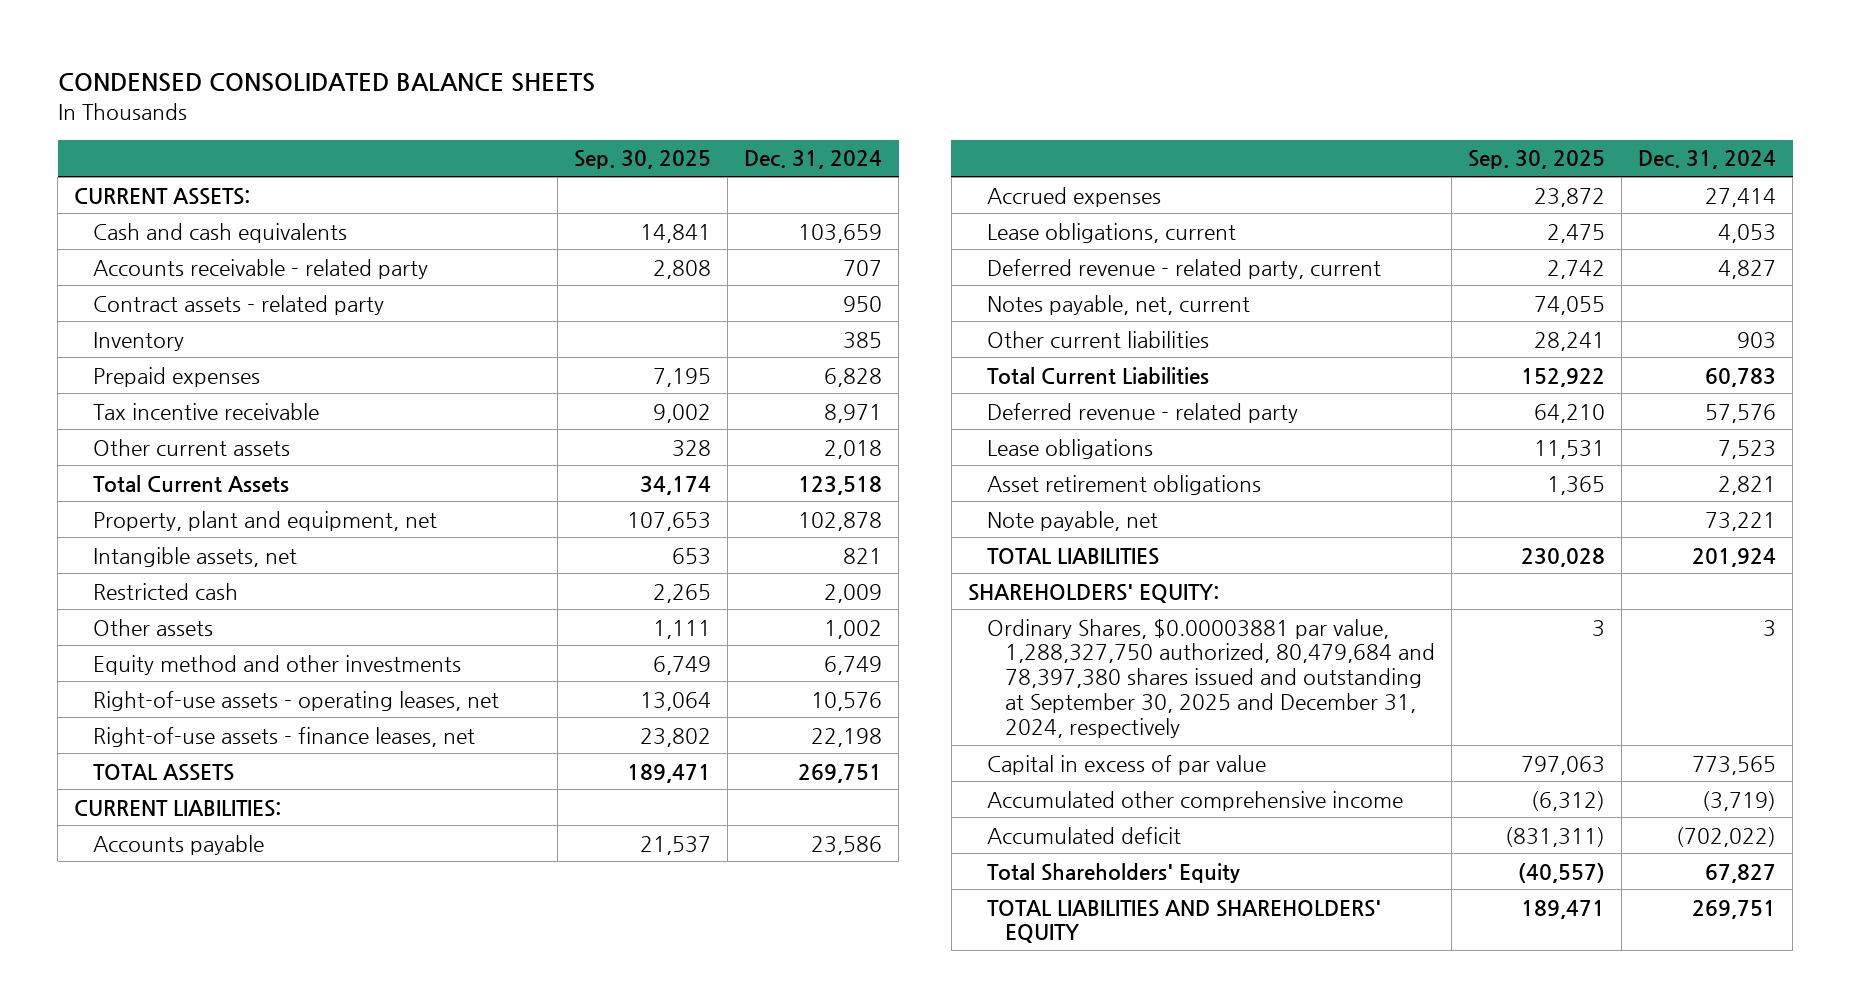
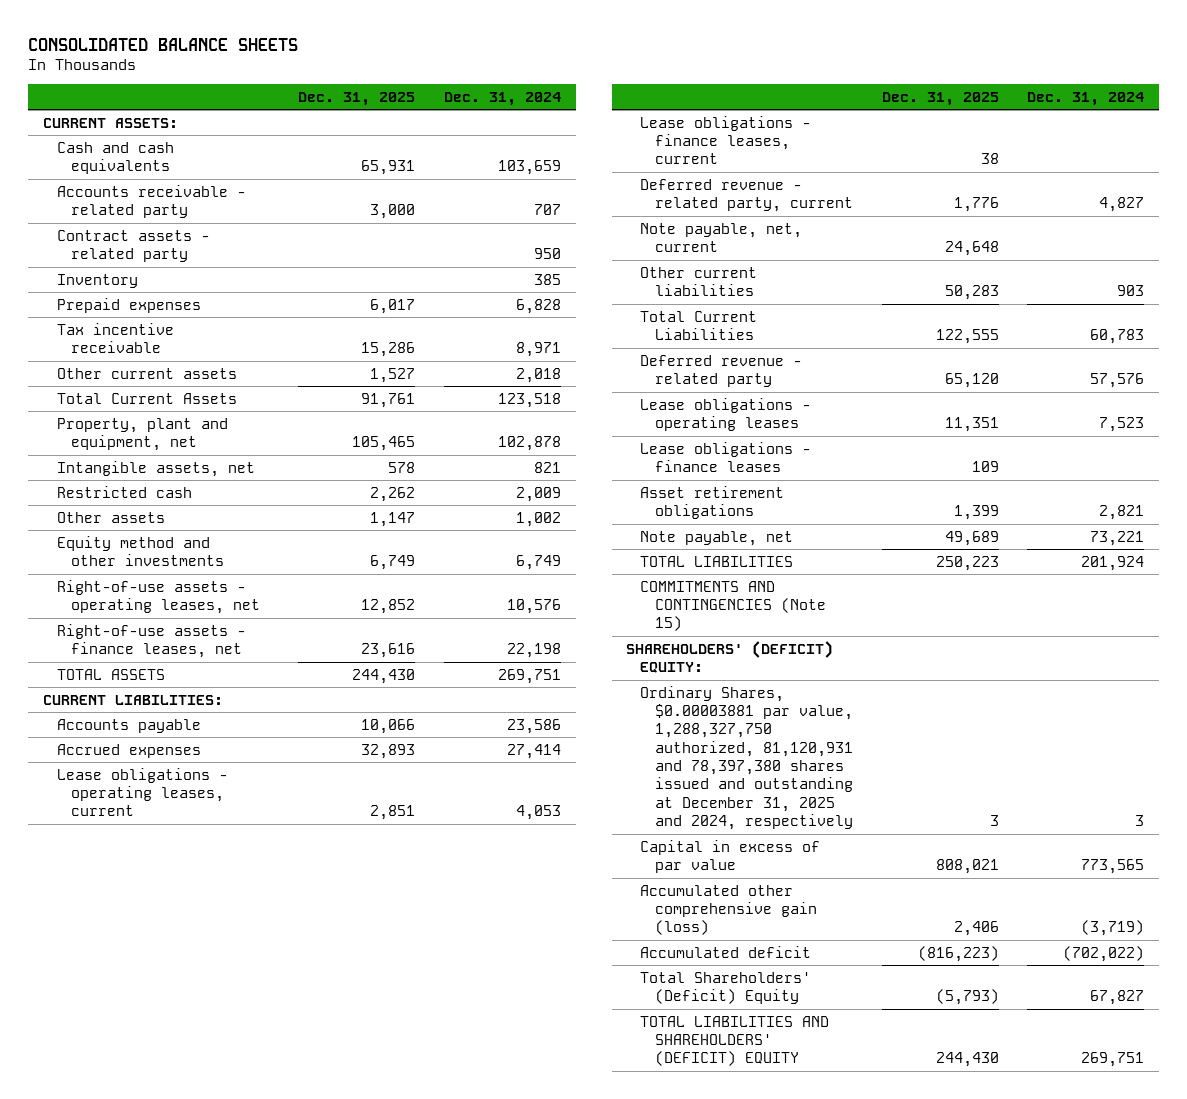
- CONDENSED CONSOLIDATED BALANCE SHEETS
+ CONSOLIDATED BALANCE SHEETS
- | Sep. 30, 2025 | Dec. 31, 2024
+ | Dec. 31, 2025 | Dec. 31, 2024
- Lease obligations, current | 2,475 | 4,053
+ Lease obligations - operating leases, current | 2,851 | 4,053
+ Lease obligations - finance leases, current | 38 |
- Notes payable, net, current | 74,055 |
+ Note payable, net, current | 24,648 |
- Lease obligations | 11,531 | 7,523
+ Lease obligations - operating leases | 11,351 | 7,523
+ Lease obligations - finance leases | 109 |
- SHAREHOLDERS' EQUITY:
- Ordinary Shares, $0.00003881 par value, 1,288,327,750 authorized, 80,479,684 and 78,397,380 shares issued and outstanding at September 30, 2025 and December 31, 2024, respectively | 3 | 3
+ COMMITMENTS AND CONTINGENCIES (Note 15)
+ SHAREHOLDERS' (DEFICIT) EQUITY:
+ Ordinary Shares, $0.00003881 par value, 1,288,327,750 authorized, 81,120,931 and 78,397,380 shares issued and outstanding at December 31, 2025 and 2024, respectively | 3 | 3
- Accumulated other comprehensive income | (6,312) | (3,719)
+ Accumulated other comprehensive gain (loss) | 2,406 | (3,719)
- Total Shareholders' Equity | (40,557) | 67,827
- TOTAL LIABILITIES AND SHAREHOLDERS' EQUITY | 189,471 | 269,751
+ Total Shareholders' (Deficit) Equity | (5,793) | 67,827
+ TOTAL LIABILITIES AND SHAREHOLDERS' (DEFICIT) EQUITY | 244,430 | 269,751

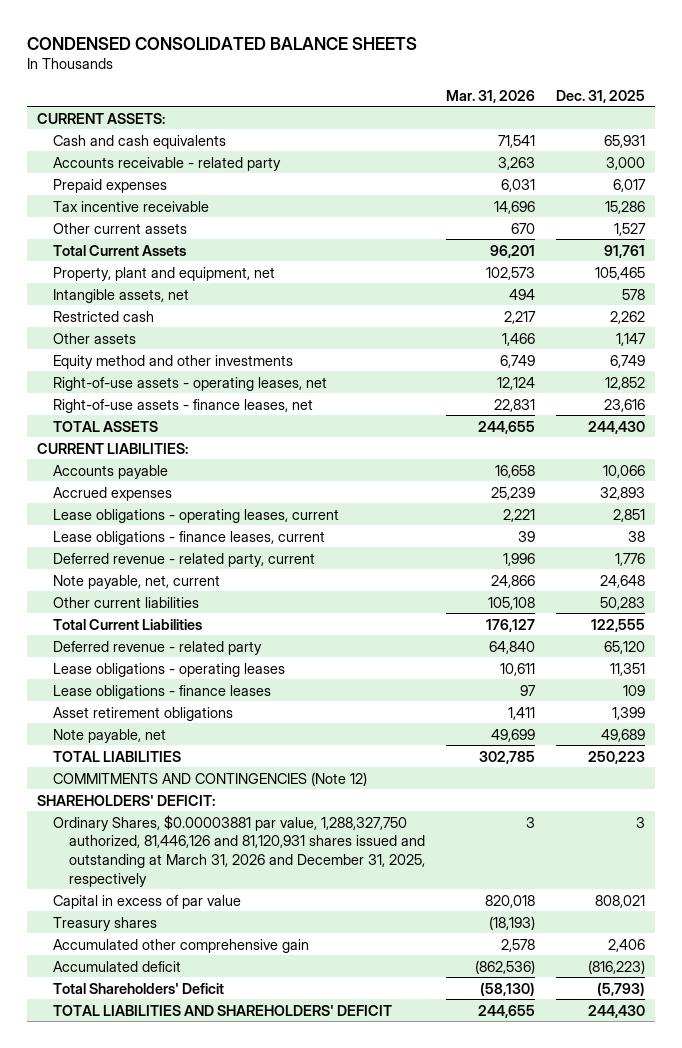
- CONSOLIDATED BALANCE SHEETS
+ CONDENSED CONSOLIDATED BALANCE SHEETS
- | Dec. 31, 2025 | Dec. 31, 2024
+ | Mar. 31, 2026 | Dec. 31, 2025
- Contract assets - related party | | 950
- Inventory | | 385
- COMMITMENTS AND CONTINGENCIES (Note 15)
- SHAREHOLDERS' (DEFICIT) EQUITY:
- Ordinary Shares, $0.00003881 par value, 1,288,327,750 authorized, 81,120,931 and 78,397,380 shares issued and outstanding at December 31, 2025 and 2024, respectively | 3 | 3
+ COMMITMENTS AND CONTINGENCIES (Note 12)
+ SHAREHOLDERS' DEFICIT:
+ Ordinary Shares, $0.00003881 par value, 1,288,327,750 authorized, 81,446,126 and 81,120,931 shares issued and outstanding at March 31, 2026 and December 31, 2025, respectively | 3 | 3
- Accumulated other comprehensive gain (loss) | 2,406 | (3,719)
+ Treasury shares | (18,193) |
+ Accumulated other comprehensive gain | 2,578 | 2,406
- Total Shareholders' (Deficit) Equity | (5,793) | 67,827
- TOTAL LIABILITIES AND SHAREHOLDERS' (DEFICIT) EQUITY | 244,430 | 269,751
+ Total Shareholders' Deficit | (58,130) | (5,793)
+ TOTAL LIABILITIES AND SHAREHOLDERS' DEFICIT | 244,655 | 244,430

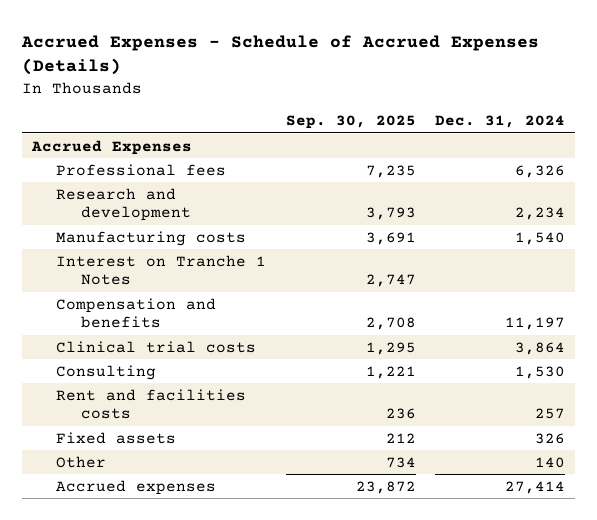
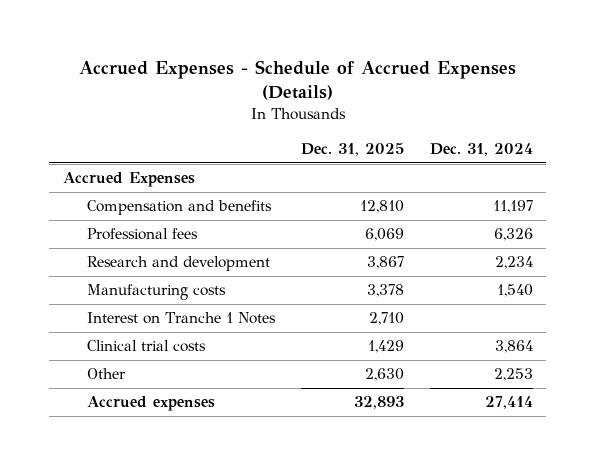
- | Sep. 30, 2025 | Dec. 31, 2024
+ | Dec. 31, 2025 | Dec. 31, 2024
moved up: Compensation and benefits | 12,810 | 11,197
- Consulting | 1,221 | 1,530
- Rent and facilities costs | 236 | 257
- Fixed assets | 212 | 326
- Other | 734 | 140
+ Other | 2,630 | 2,253

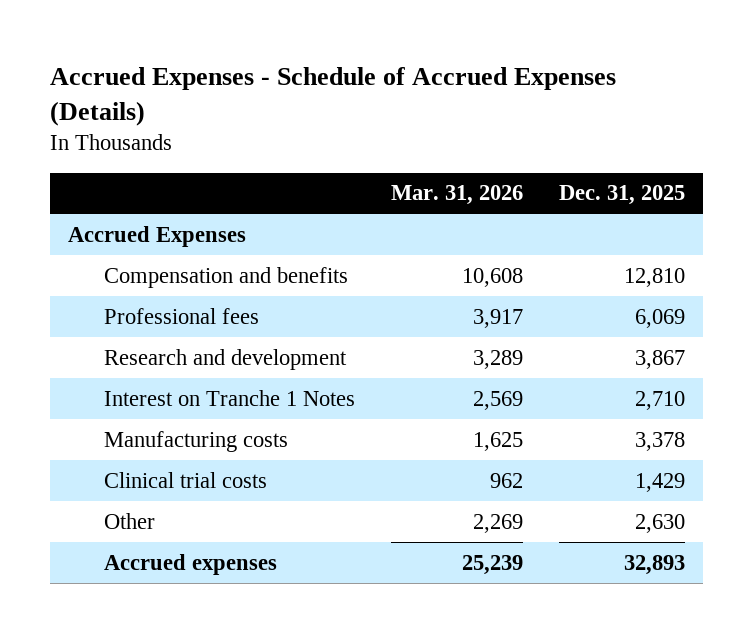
- | Dec. 31, 2025 | Dec. 31, 2024
+ | Mar. 31, 2026 | Dec. 31, 2025
moved down: Manufacturing costs | 1,625 | 3,378

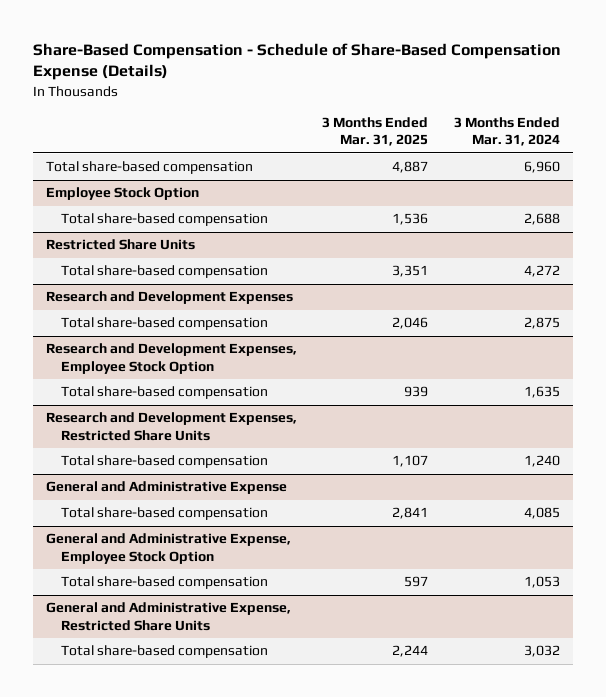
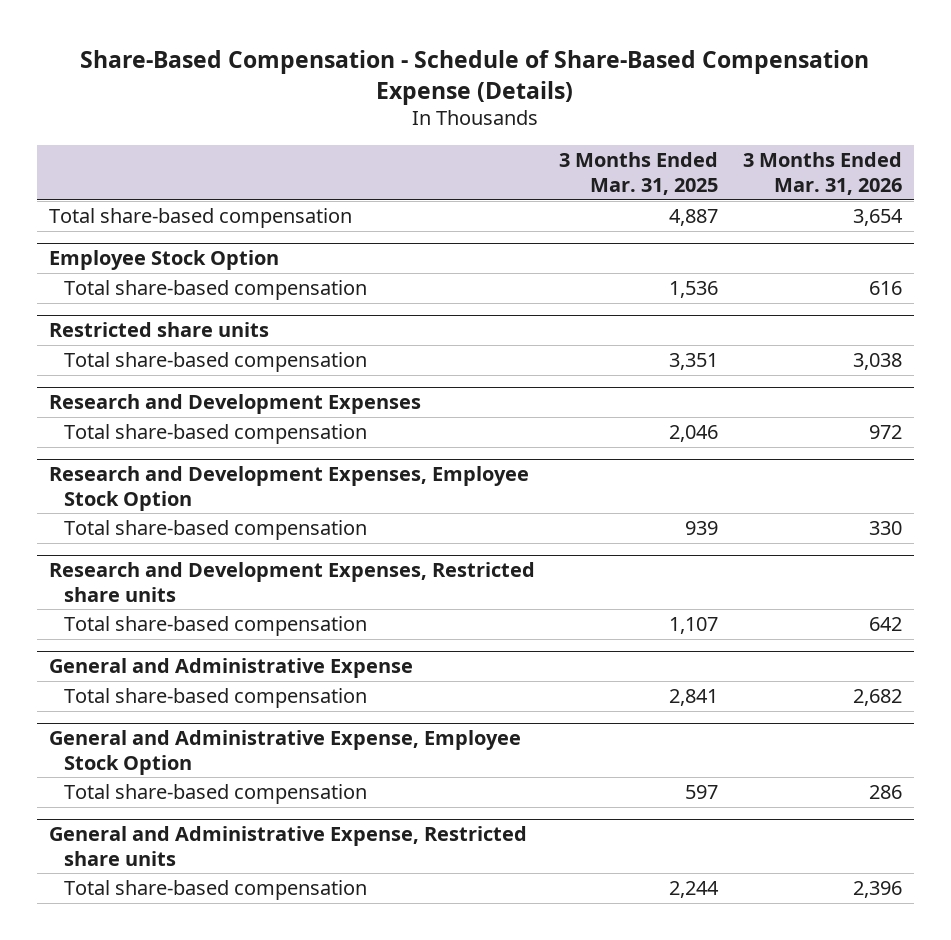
- | 3 Months Ended Mar. 31, 2025 | 3 Months Ended Mar. 31, 2024
+ | 3 Months Ended Mar. 31, 2025 | 3 Months Ended Mar. 31, 2026
- Restricted Share Units
+ Restricted share units
- Research and Development Expenses, Restricted Share Units
+ Research and Development Expenses, Restricted share units
- General and Administrative Expense, Restricted Share Units
+ General and Administrative Expense, Restricted share units

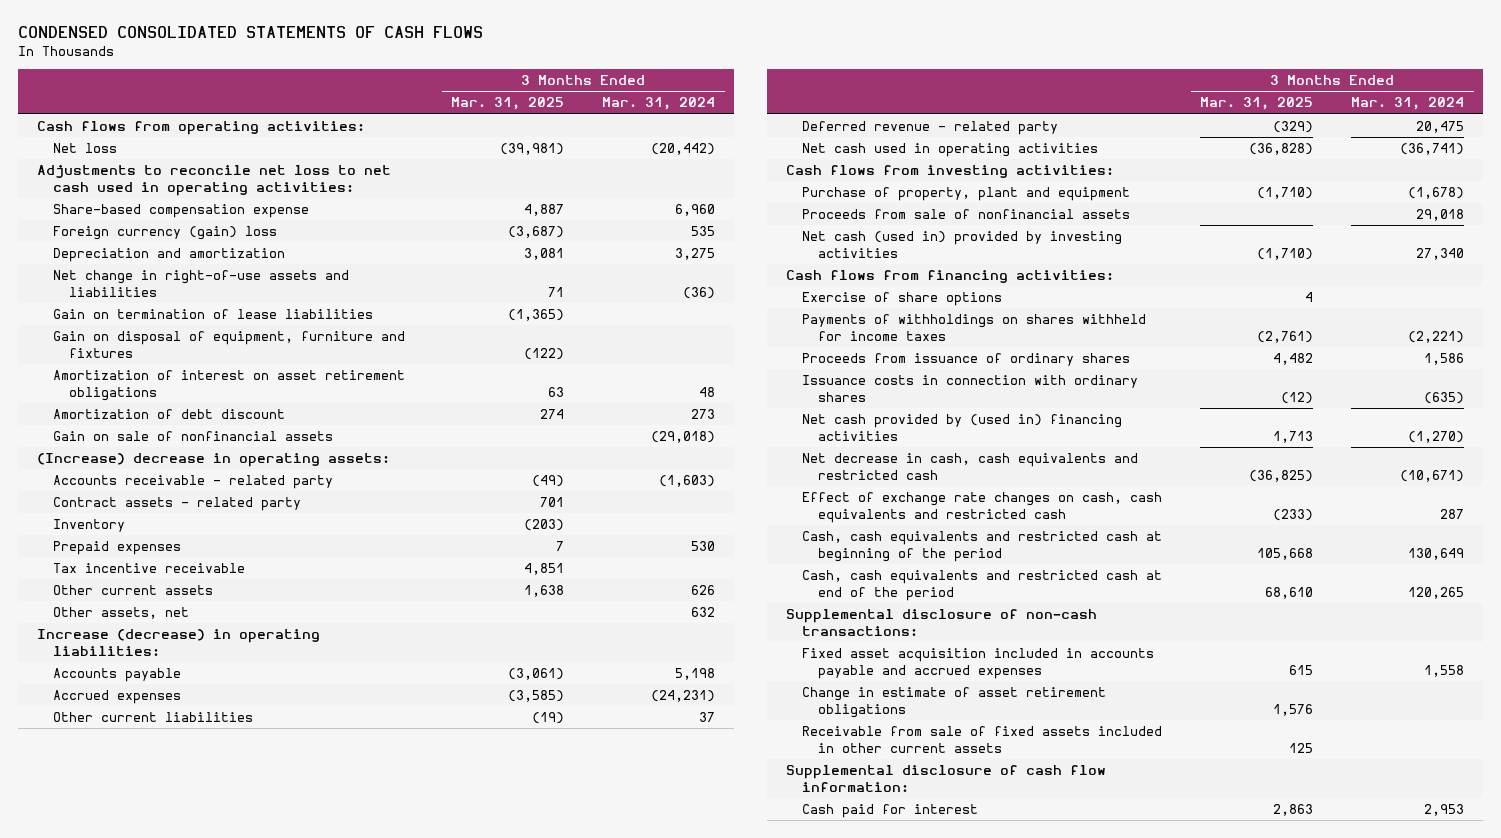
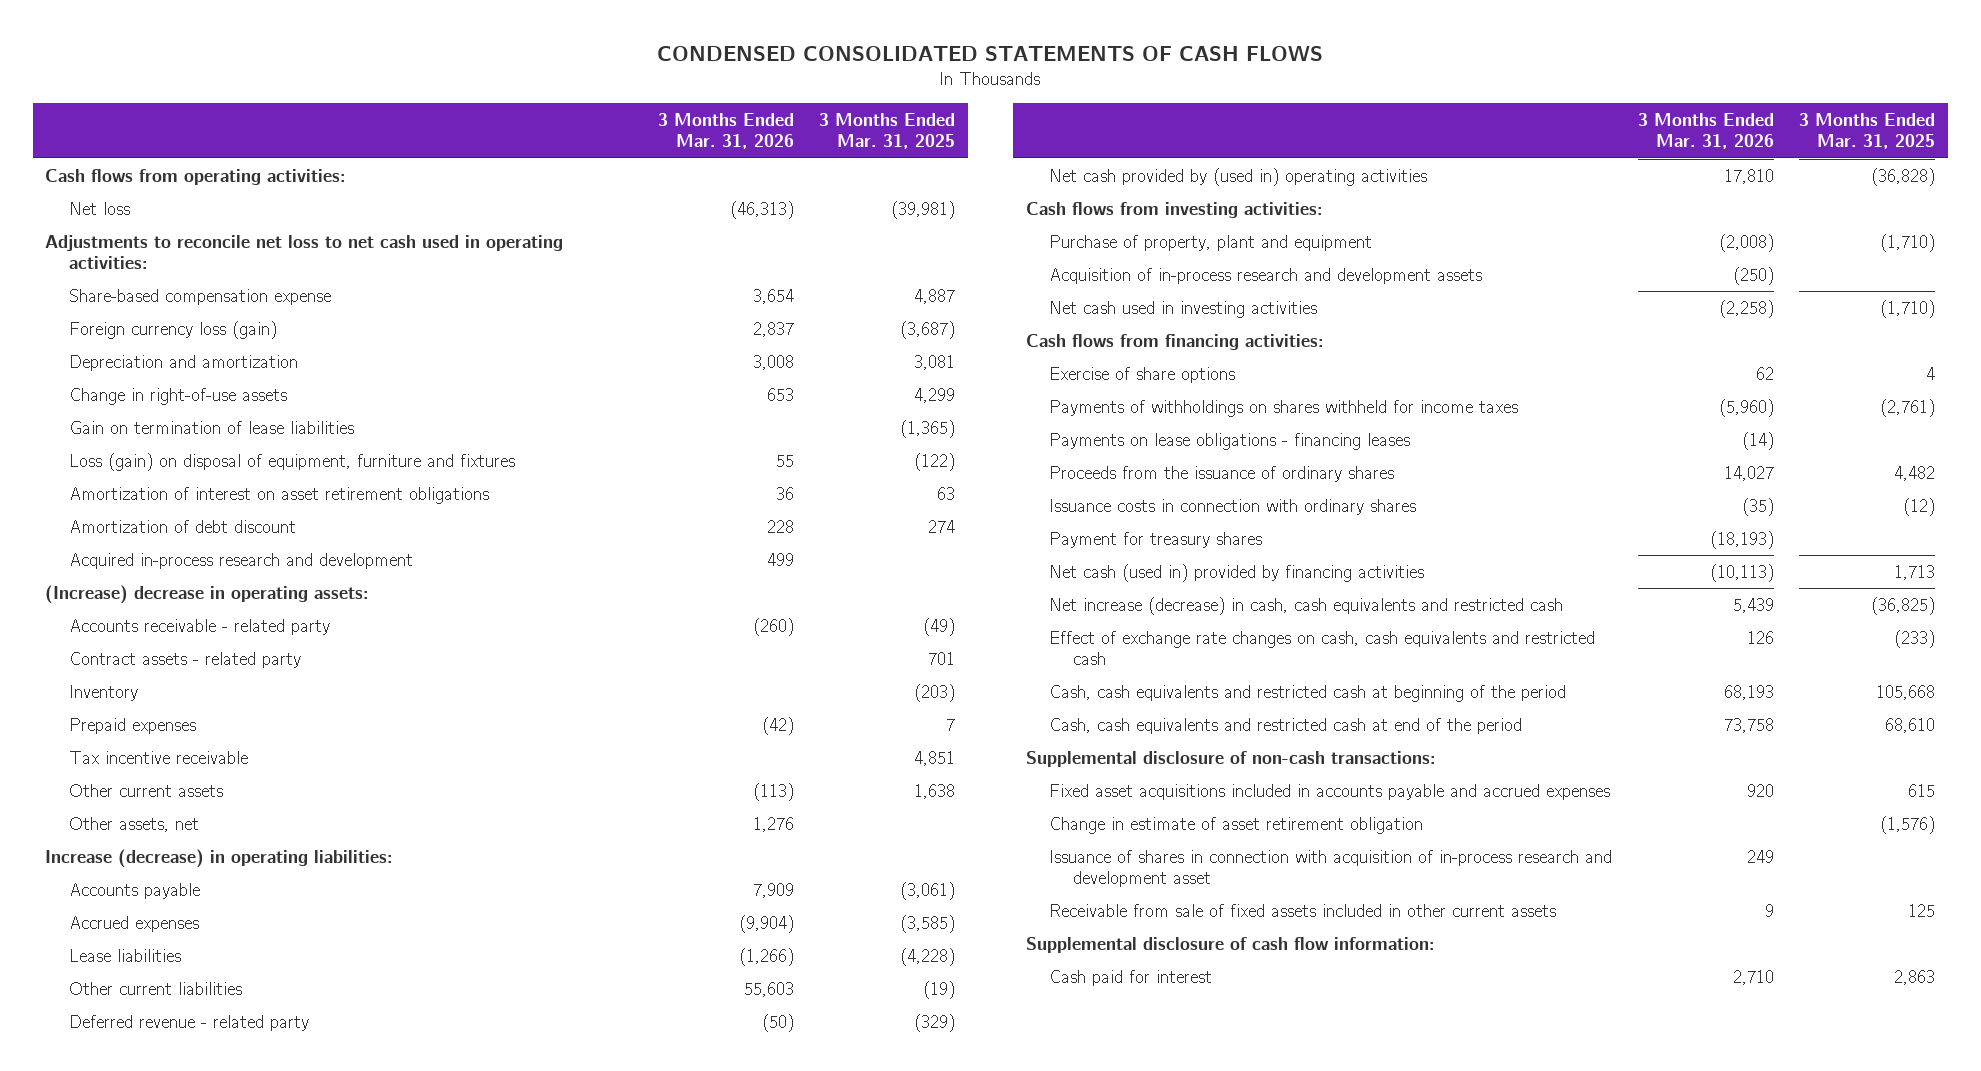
- | 3 Months Ended Mar. 31, 2025 | 3 Months Ended Mar. 31, 2024
+ | 3 Months Ended Mar. 31, 2026 | 3 Months Ended Mar. 31, 2025
- Foreign currency (gain) loss | (3,687) | 535
+ Foreign currency loss (gain) | 2,837 | (3,687)
- Net change in right-of-use assets and liabilities | 71 | (36)
+ Change in right-of-use assets | 653 | 4,299
- Gain on disposal of equipment, furniture and fixtures | (122) |
+ Loss (gain) on disposal of equipment, furniture and fixtures | 55 | (122)
- Gain on sale of nonfinancial assets | | (29,018)
+ Acquired in-process research and development | 499 |
+ Lease liabilities | (1,266) | (4,228)
- Net cash used in operating activities | (36,828) | (36,741)
+ Net cash provided by (used in) operating activities | 17,810 | (36,828)
- Proceeds from sale of nonfinancial assets | | 29,018
- Net cash (used in) provided by investing activities | (1,710) | 27,340
+ Acquisition of in-process research and development assets | (250) |
+ Net cash used in investing activities | (2,258) | (1,710)
- Proceeds from issuance of ordinary shares | 4,482 | 1,586
+ Payments on lease obligations - financing leases | (14) |
+ Proceeds from the issuance of ordinary shares | 14,027 | 4,482
- Net cash provided by (used in) financing activities | 1,713 | (1,270)
- Net decrease in cash, cash equivalents and restricted cash | (36,825) | (10,671)
+ Payment for treasury shares | (18,193) |
+ Net cash (used in) provided by financing activities | (10,113) | 1,713
+ Net increase (decrease) in cash, cash equivalents and restricted cash | 5,439 | (36,825)
- Fixed asset acquisition included in accounts payable and accrued expenses | 615 | 1,558
- Change in estimate of asset retirement obligations | 1,576 |
+ Fixed asset acquisitions included in accounts payable and accrued expenses | 920 | 615
+ Change in estimate of asset retirement obligation | | (1,576)
+ Issuance of shares in connection with acquisition of in-process research and development asset | 249 |

